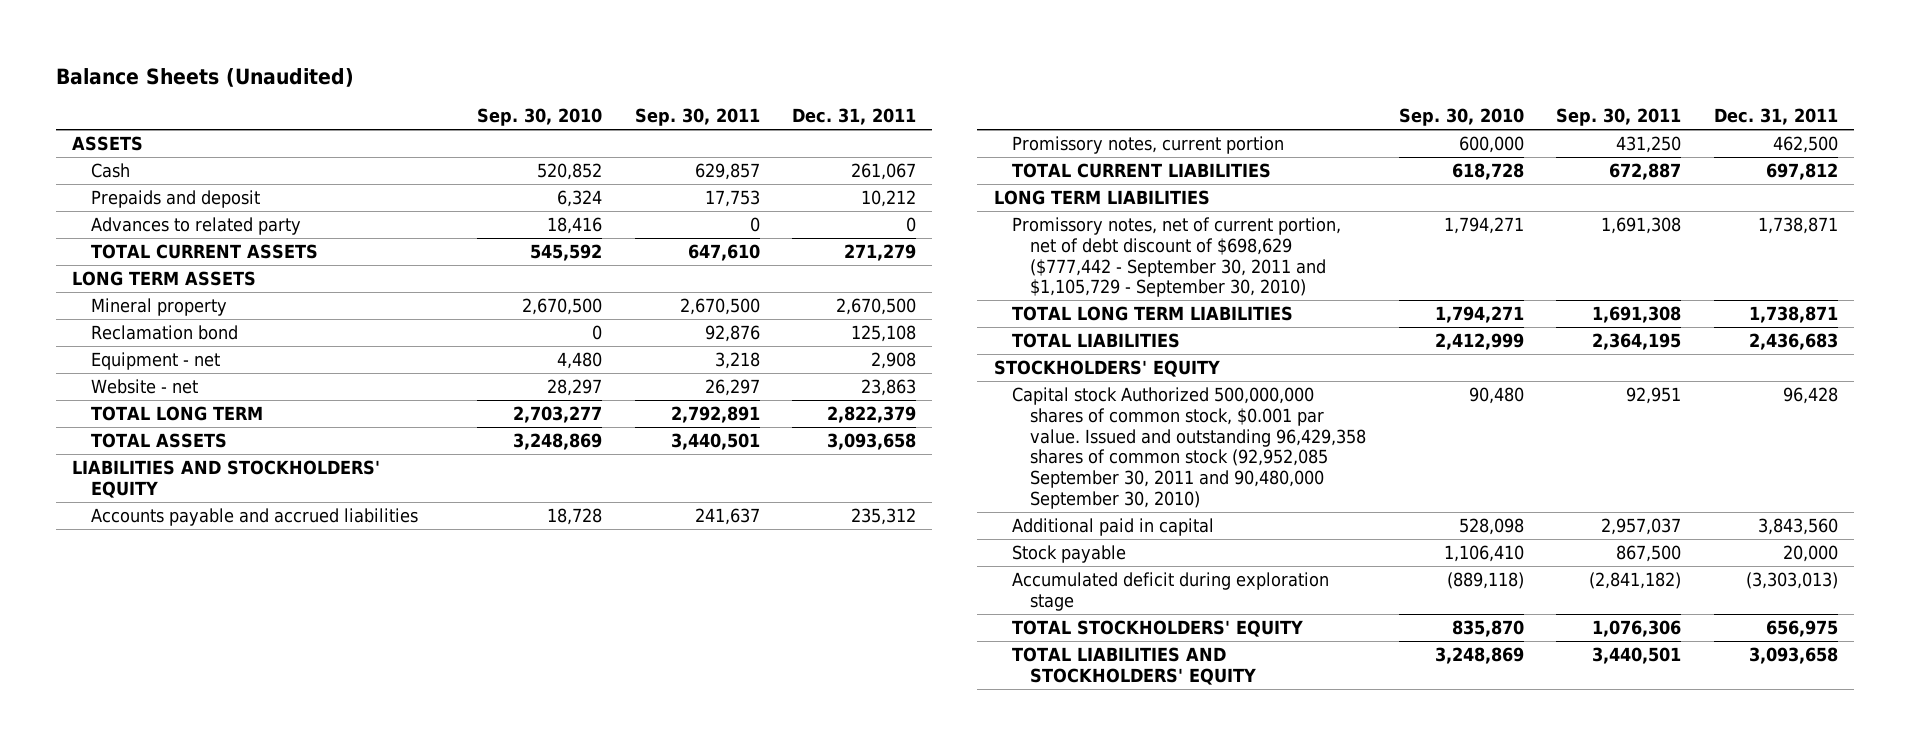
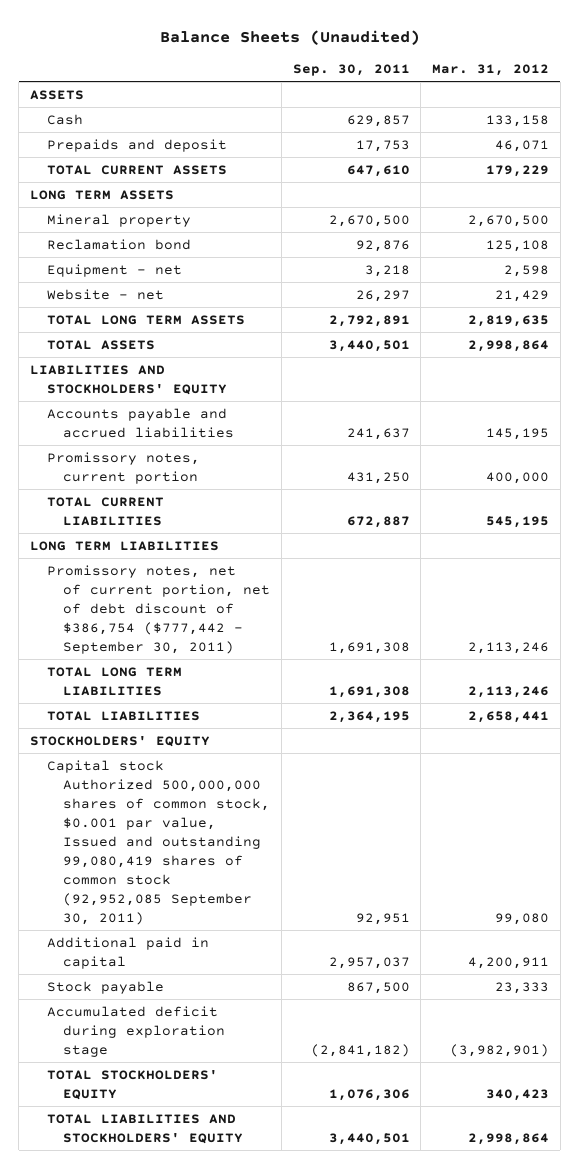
- | Sep. 30, 2010 | Sep. 30, 2011 | Dec. 31, 2011
+ | Sep. 30, 2011 | Mar. 31, 2012
- Advances to related party | 18,416 | 0 | 0
- TOTAL LONG TERM | 2,703,277 | 2,792,891 | 2,822,379
+ TOTAL LONG TERM ASSETS | 2,792,891 | 2,819,635
- Promissory notes, net of current portion, net of debt discount of $698,629 ($777,442 - September 30, 2011 and $1,105,729 - September 30, 2010) | 1,794,271 | 1,691,308 | 1,738,871
+ Promissory notes, net of current portion, net of debt discount of $386,754 ($777,442 - September 30, 2011) | 1,691,308 | 2,113,246
- Capital stock Authorized 500,000,000 shares of common stock, $0.001 par value. Issued and outstanding 96,429,358 shares of common stock (92,952,085 September 30, 2011 and 90,480,000 September 30, 2010) | 90,480 | 92,951 | 96,428
+ Capital stock Authorized 500,000,000 shares of common stock, $0.001 par value, Issued and outstanding 99,080,419 shares of common stock (92,952,085 September 30, 2011) | 92,951 | 99,080

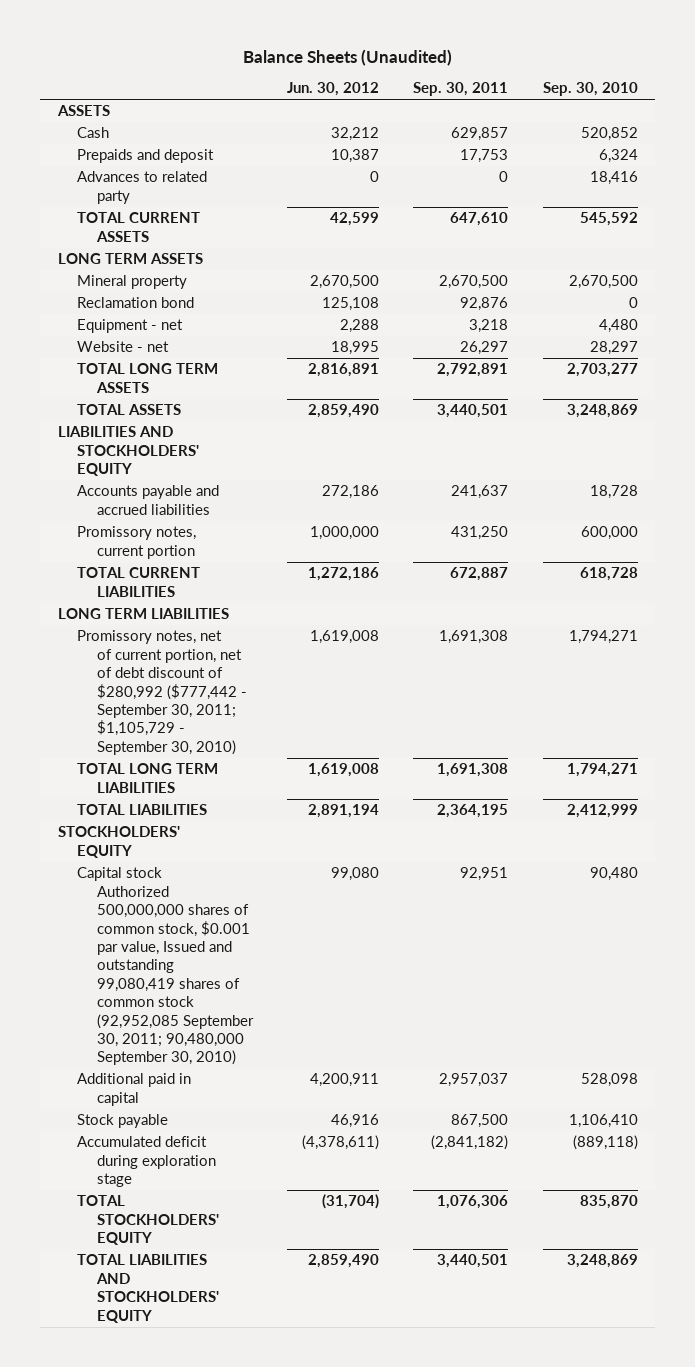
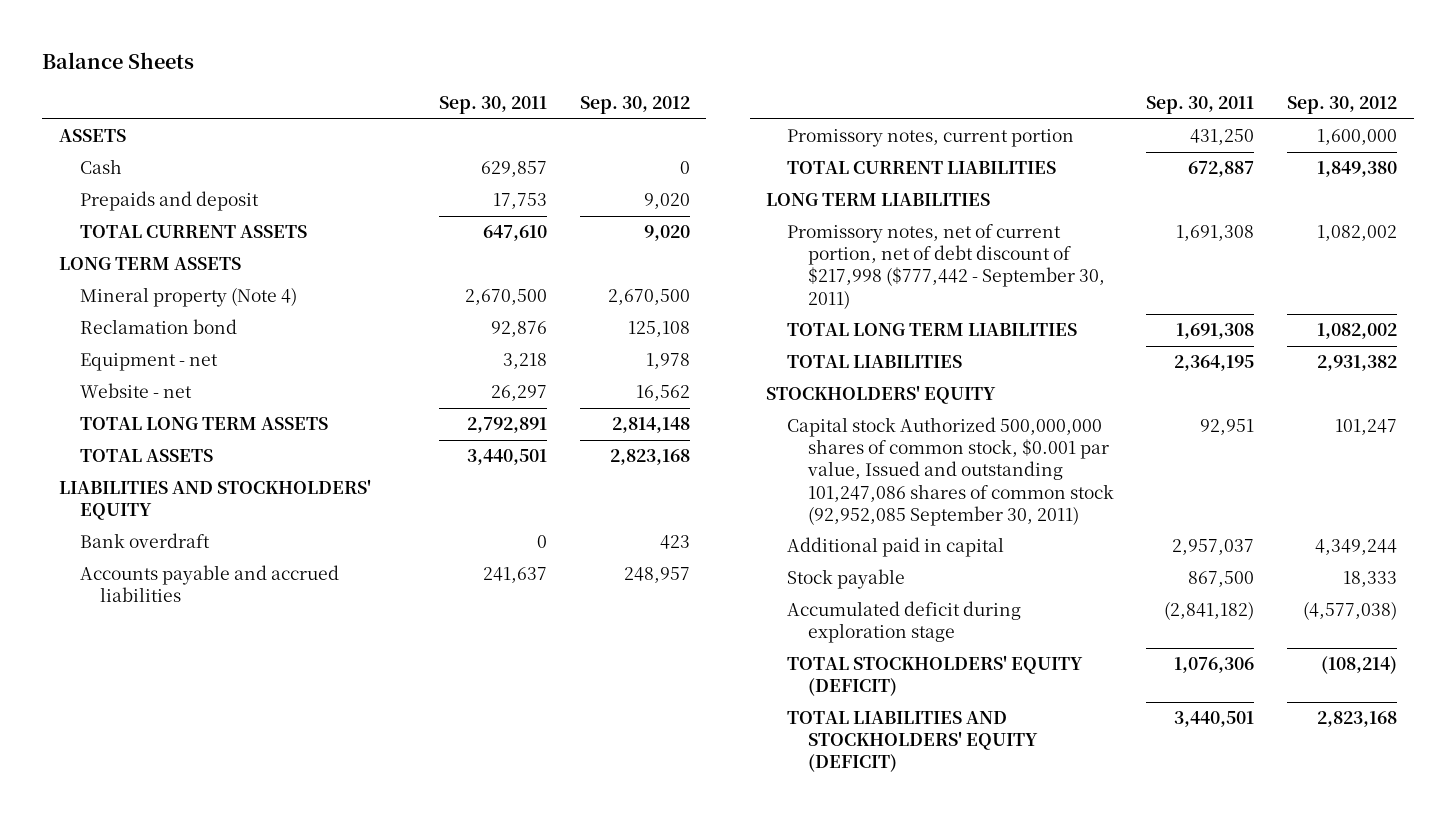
- Balance Sheets (Unaudited)
+ Balance Sheets
- | Jun. 30, 2012 | Sep. 30, 2011 | Sep. 30, 2010
+ | Sep. 30, 2011 | Sep. 30, 2012
- Advances to related party | 0 | 0 | 18,416
- Mineral property | 2,670,500 | 2,670,500 | 2,670,500
+ Mineral property (Note 4) | 2,670,500 | 2,670,500
+ Bank overdraft | 0 | 423
- Promissory notes, net of current portion, net of debt discount of $280,992 ($777,442 - September 30, 2011; $1,105,729 - September 30, 2010) | 1,619,008 | 1,691,308 | 1,794,271
+ Promissory notes, net of current portion, net of debt discount of $217,998 ($777,442 - September 30, 2011) | 1,691,308 | 1,082,002
- Capital stock Authorized 500,000,000 shares of common stock, $0.001 par value, Issued and outstanding 99,080,419 shares of common stock (92,952,085 September 30, 2011; 90,480,000 September 30, 2010) | 99,080 | 92,951 | 90,480
+ Capital stock Authorized 500,000,000 shares of common stock, $0.001 par value, Issued and outstanding 101,247,086 shares of common stock (92,952,085 September 30, 2011) | 92,951 | 101,247
- TOTAL STOCKHOLDERS' EQUITY | (31,704) | 1,076,306 | 835,870
- TOTAL LIABILITIES AND STOCKHOLDERS' EQUITY | 2,859,490 | 3,440,501 | 3,248,869
+ TOTAL STOCKHOLDERS' EQUITY (DEFICIT) | 1,076,306 | (108,214)
+ TOTAL LIABILITIES AND STOCKHOLDERS' EQUITY (DEFICIT) | 3,440,501 | 2,823,168

